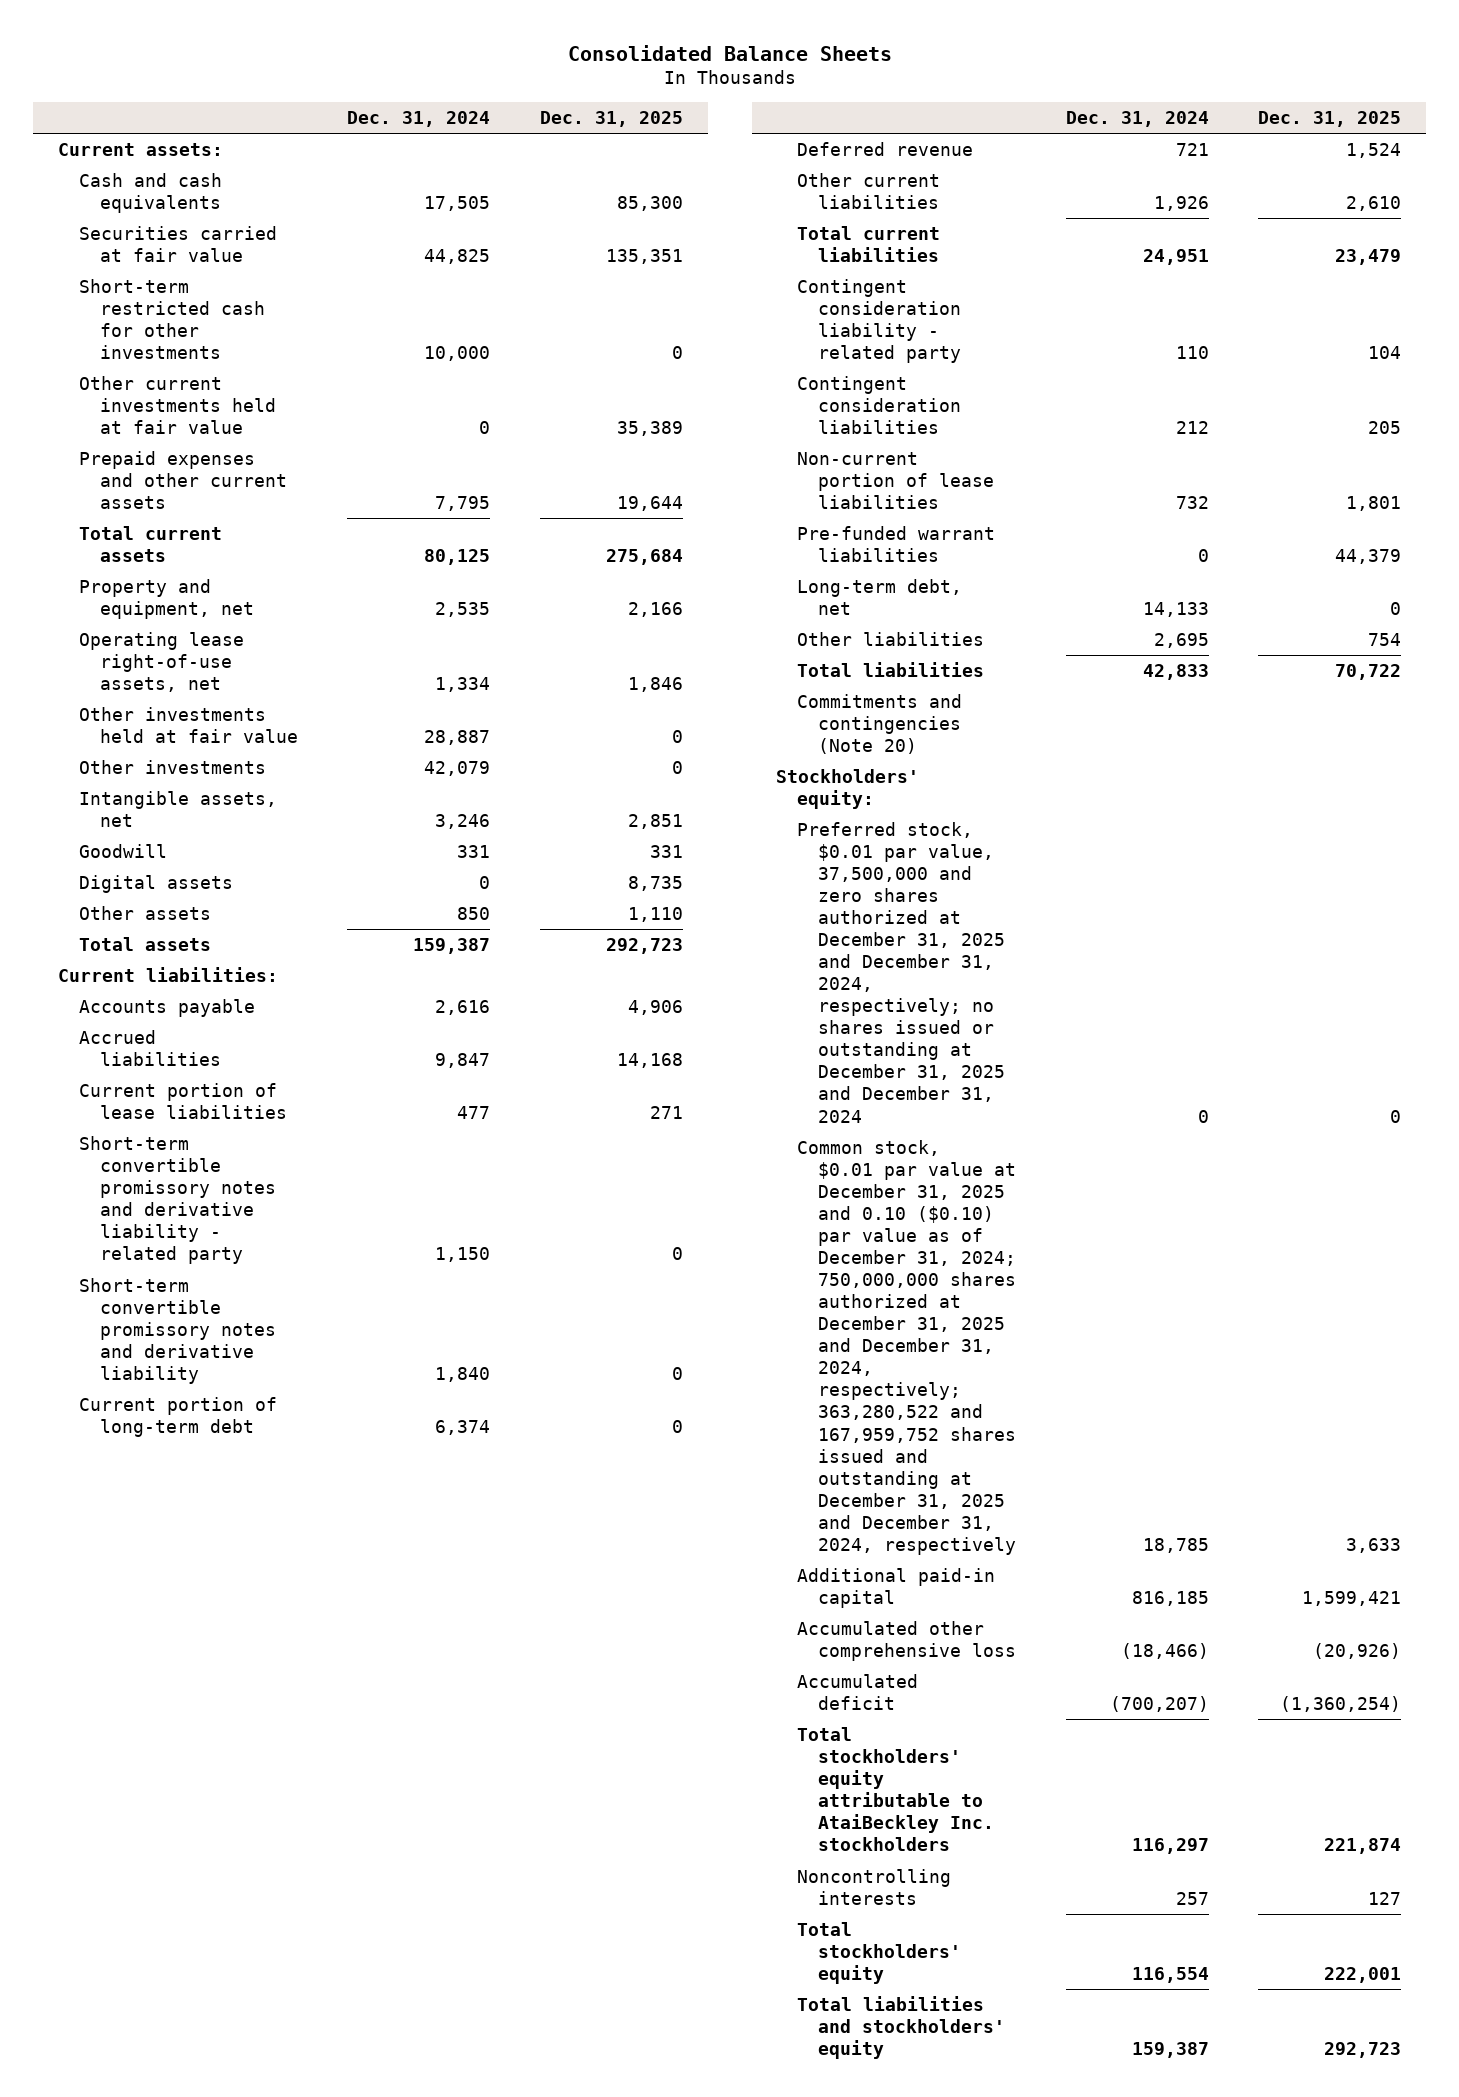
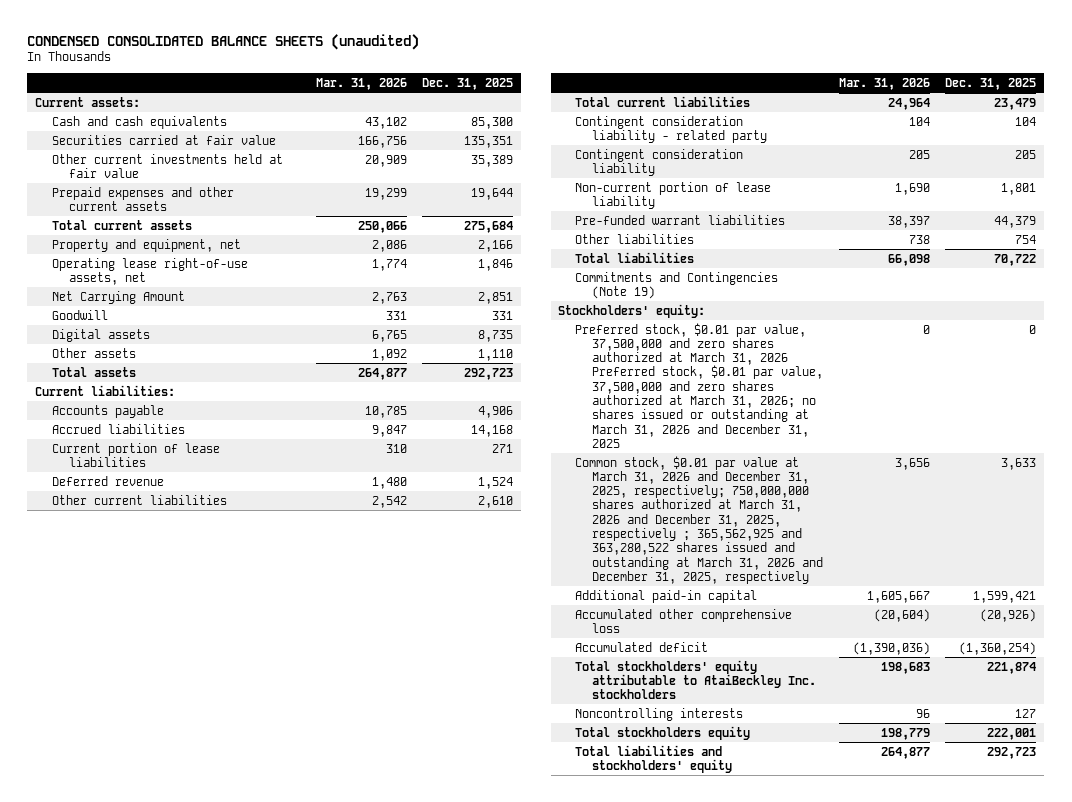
- Consolidated Balance Sheets
+ CONDENSED CONSOLIDATED BALANCE SHEETS (unaudited)
- | Dec. 31, 2024 | Dec. 31, 2025
+ | Mar. 31, 2026 | Dec. 31, 2025
- Short-term restricted cash for other investments | 10,000 | 0
- Other investments held at fair value | 28,887 | 0
- Other investments | 42,079 | 0
- Intangible assets, net | 3,246 | 2,851
+ Net Carrying Amount | 2,763 | 2,851
- Short-term convertible promissory notes and derivative liability - related party | 1,150 | 0
- Short-term convertible promissory notes and derivative liability | 1,840 | 0
- Current portion of long-term debt | 6,374 | 0
- Contingent consideration liabilities | 212 | 205
- Non-current portion of lease liabilities | 732 | 1,801
+ Contingent consideration liability | 205 | 205
+ Non-current portion of lease liability | 1,690 | 1,801
- Long-term debt, net | 14,133 | 0
- Commitments and contingencies (Note 20)
+ Commitments and Contingencies (Note 19)
- Preferred stock, $0.01 par value, 37,500,000 and zero shares authorized at December 31, 2025 and December 31, 2024, respectively; no shares issued or outstanding at December 31, 2025 and December 31, 2024 | 0 | 0
- Common stock, $0.01 par value at December 31, 2025 and 0.10 ($0.10) par value as of December 31, 2024; 750,000,000 shares authorized at December 31, 2025 and December 31, 2024, respectively; 363,280,522 and 167,959,752 shares issued and outstanding at December 31, 2025 and December 31, 2024, respectively | 18,785 | 3,633
+ Preferred stock, $0.01 par value, 37,500,000 and zero shares authorized at March 31, 2026 Preferred stock, $0.01 par value, 37,500,000 and zero shares authorized at March 31, 2026; no shares issued or outstanding at March 31, 2026 and December 31, 2025 | 0 | 0
+ Common stock, $0.01 par value at March 31, 2026 and December 31, 2025, respectively; 750,000,000 shares authorized at March 31, 2026 and December 31, 2025, respectively ; 365,562,925 and 363,280,522 shares issued and outstanding at March 31, 2026 and December 31, 2025, respectively | 3,656 | 3,633
- Total stockholders' equity | 116,554 | 222,001
+ Total stockholders equity | 198,779 | 222,001

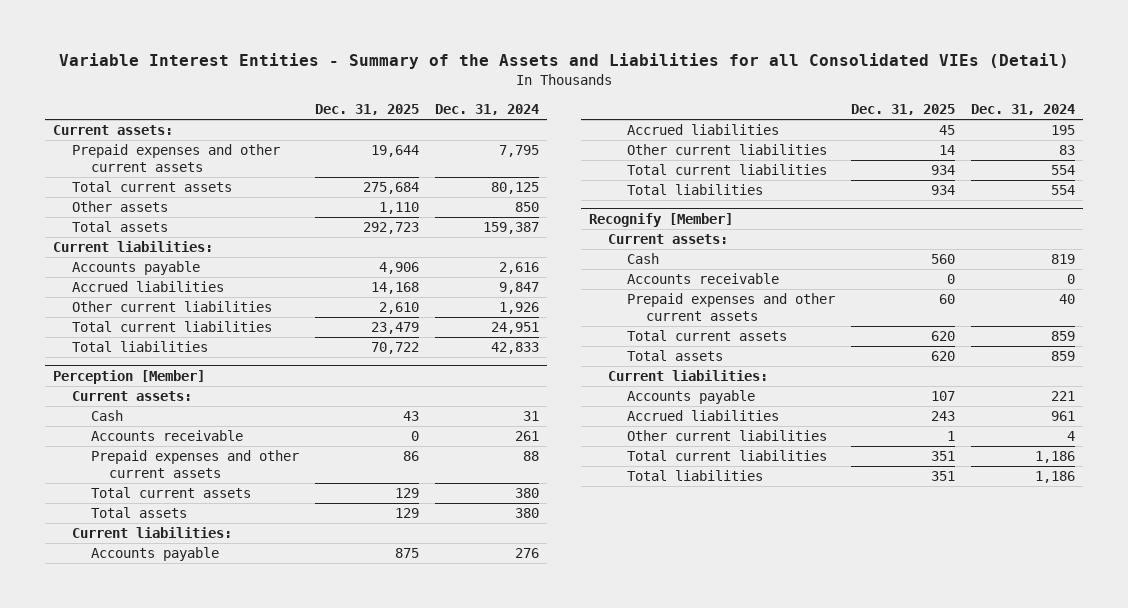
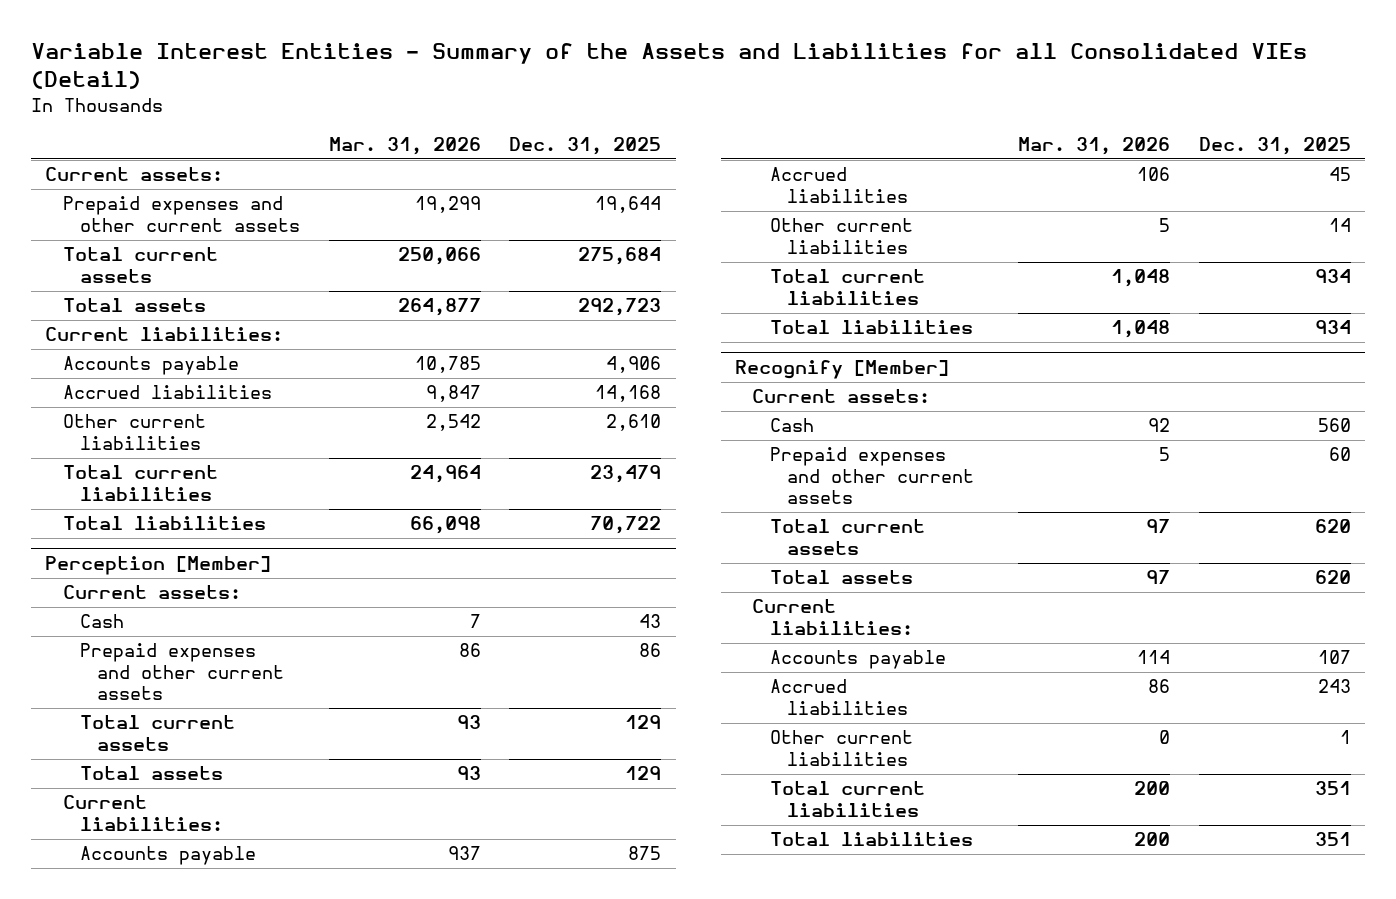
- | Dec. 31, 2025 | Dec. 31, 2024
+ | Mar. 31, 2026 | Dec. 31, 2025
- Other assets | 1,110 | 850
@ Perception [Member]
- Accounts receivable | 0 | 261
@ Recognify [Member]
- Accounts receivable | 0 | 0

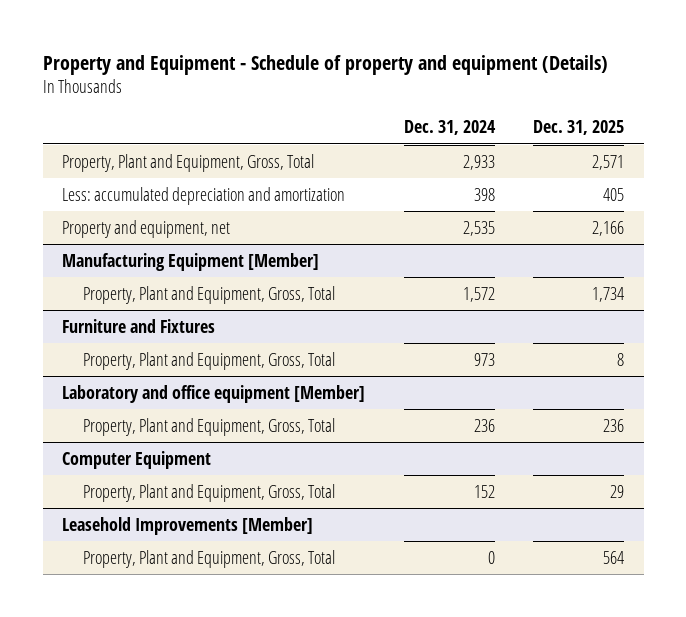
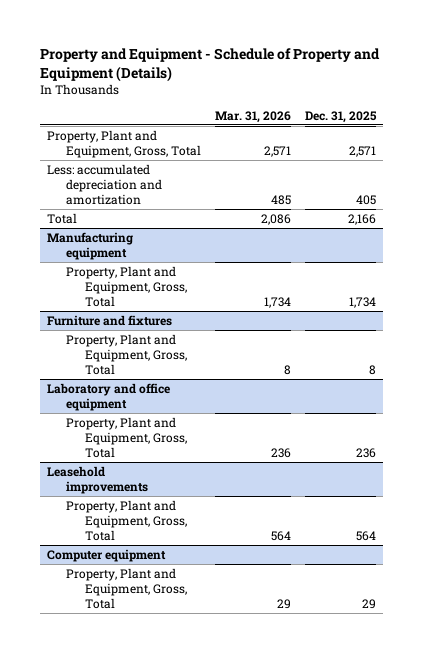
- Property and Equipment - Schedule of property and equipment (Details)
+ Property and Equipment - Schedule of Property and Equipment (Details)
- | Dec. 31, 2024 | Dec. 31, 2025
+ | Mar. 31, 2026 | Dec. 31, 2025
- Property and equipment, net | 2,535 | 2,166
- Manufacturing Equipment [Member]
+ Total | 2,086 | 2,166
+ Manufacturing equipment
- Furniture and Fixtures
+ Furniture and fixtures
- Laboratory and office equipment [Member]
+ Laboratory and office equipment
- Computer Equipment
- Property, Plant and Equipment, Gross, Total | 152 | 29
- Leasehold Improvements [Member]
+ Leasehold improvements
+ Computer equipment
+ Property, Plant and Equipment, Gross, Total | 29 | 29

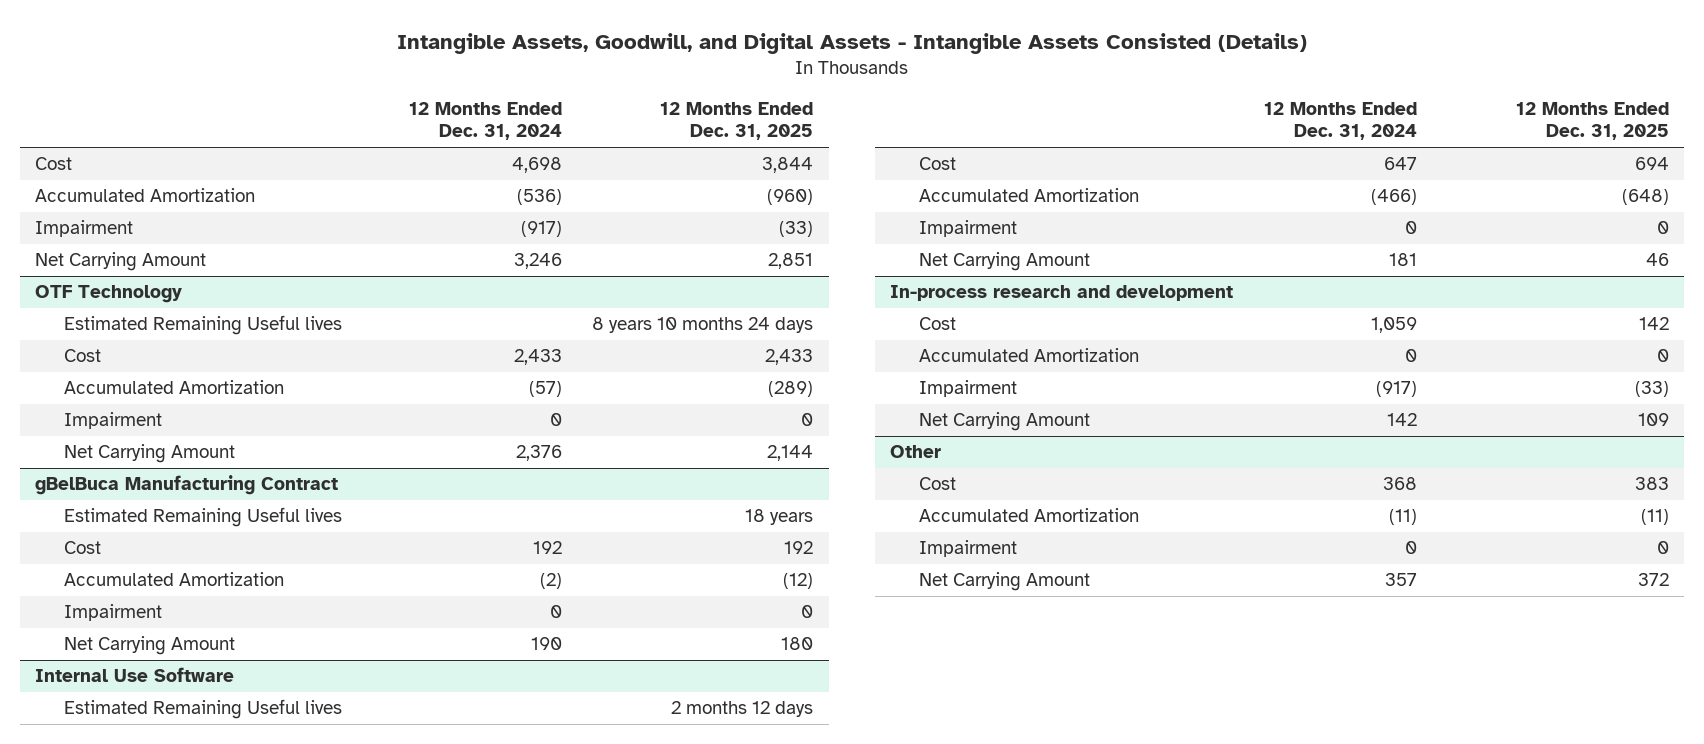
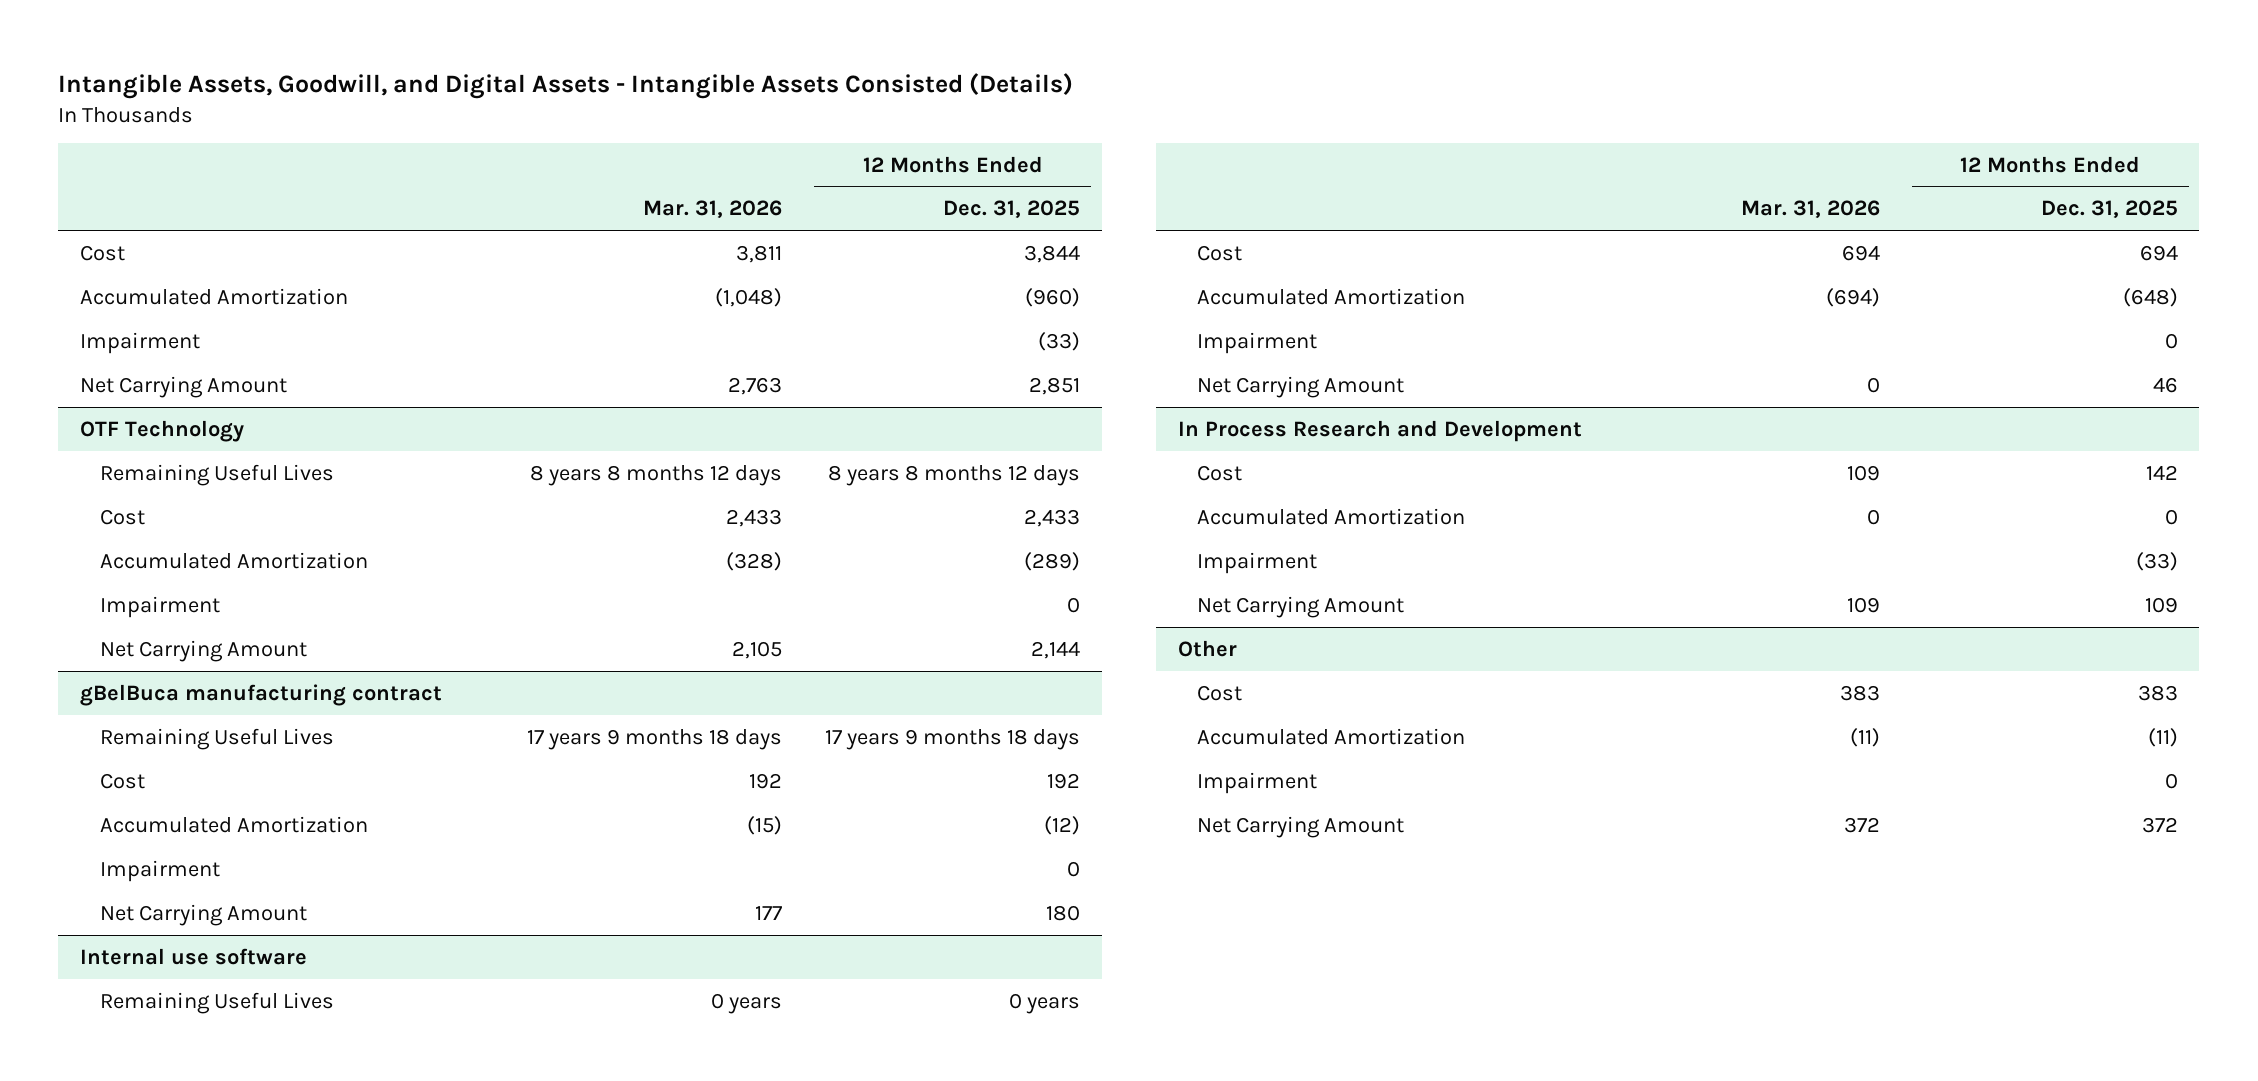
- | 12 Months Ended Dec. 31, 2024 | 12 Months Ended Dec. 31, 2025
+ | Mar. 31, 2026 | 12 Months Ended Dec. 31, 2025
@ OTF Technology
- Estimated Remaining Useful lives | | 8 years 10 months 24 days
+ Remaining Useful Lives | 8 years 8 months 12 days | 8 years 8 months 12 days
- gBelBuca Manufacturing Contract
- Estimated Remaining Useful lives | | 18 years
+ gBelBuca manufacturing contract
+ Remaining Useful Lives | 17 years 9 months 18 days | 17 years 9 months 18 days
- Internal Use Software
- Estimated Remaining Useful lives | | 2 months 12 days
+ Internal use software
+ Remaining Useful Lives | 0 years | 0 years
- In-process research and development
+ In Process Research and Development

